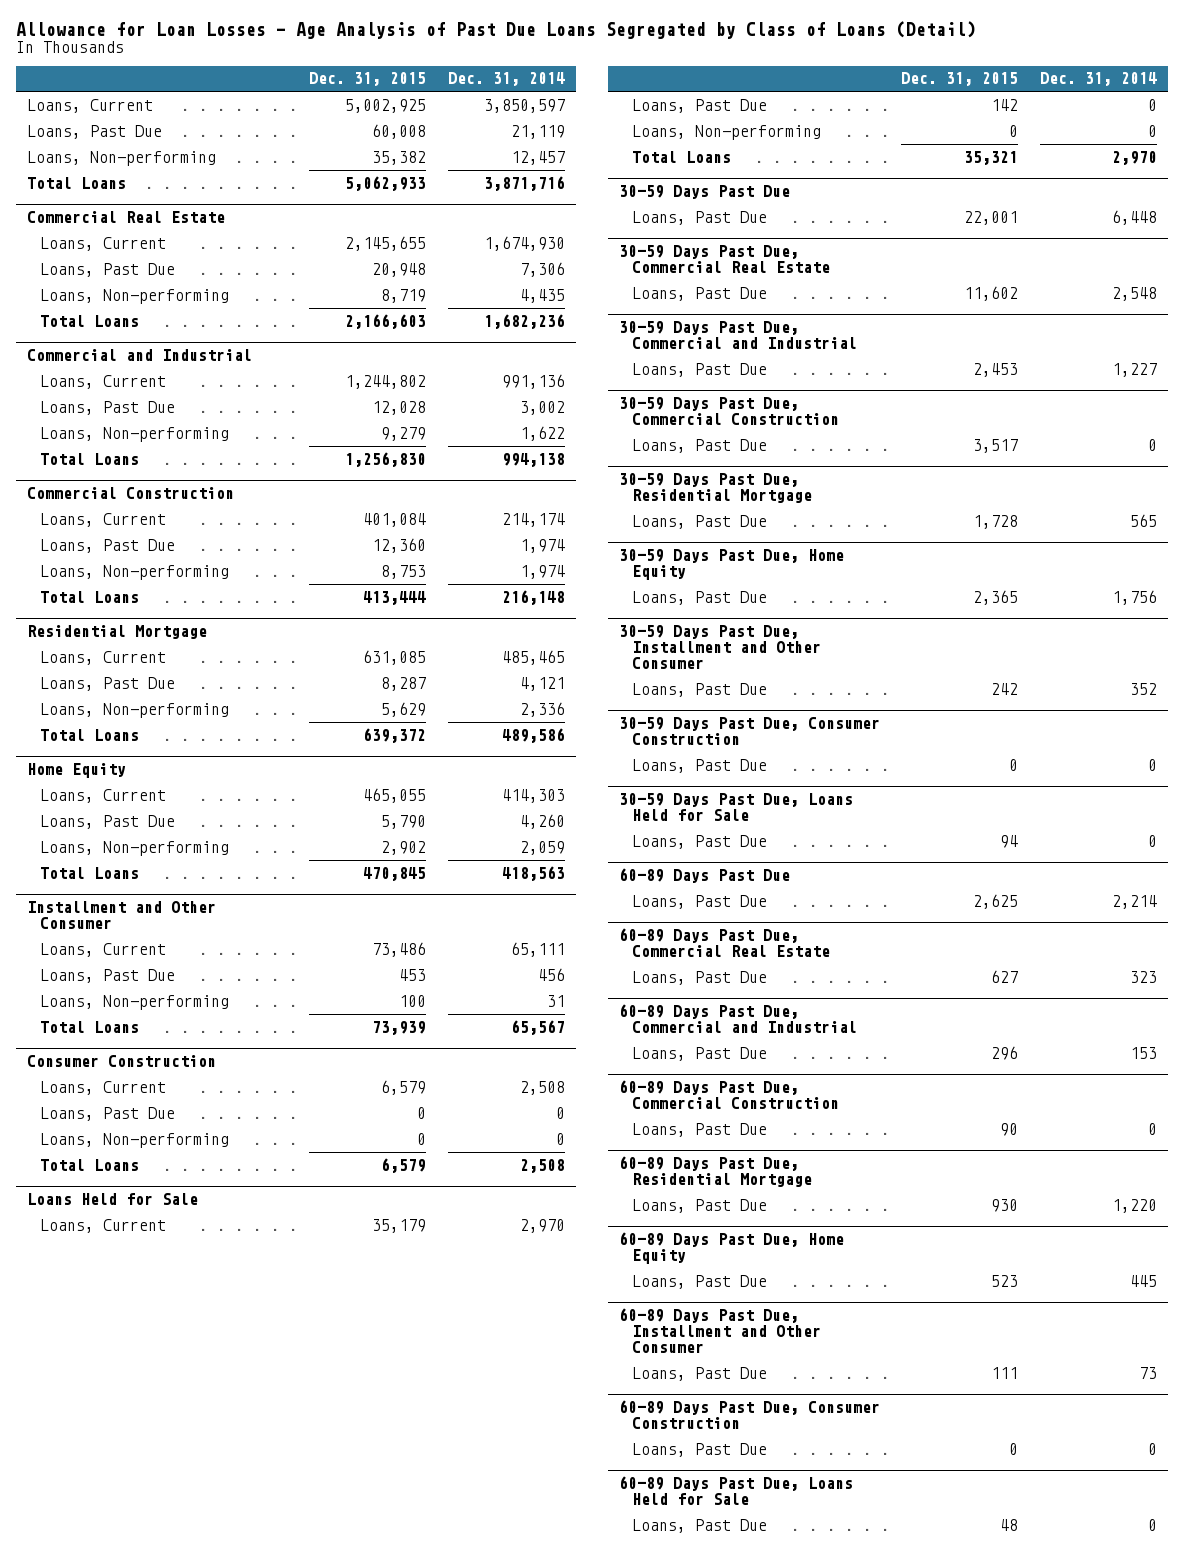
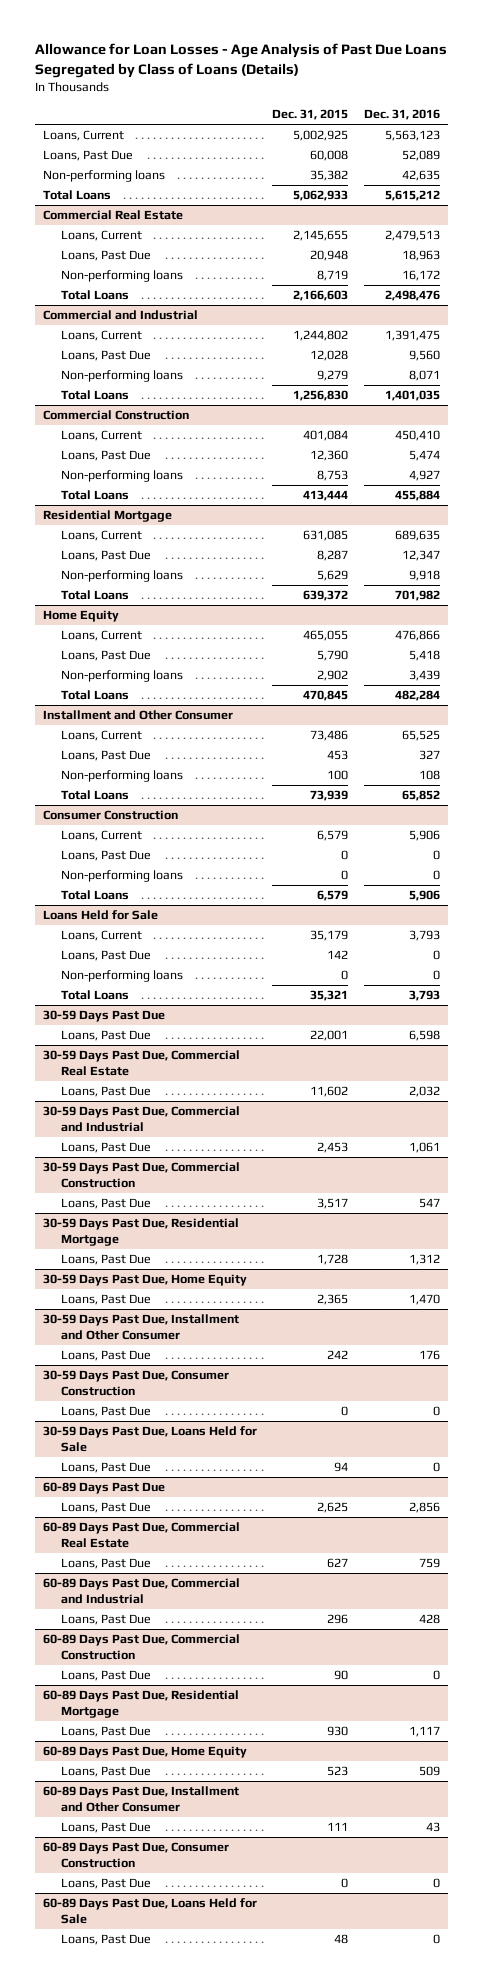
- Allowance for Loan Losses - Age Analysis of Past Due Loans Segregated by Class of Loans (Detail)
+ Allowance for Loan Losses - Age Analysis of Past Due Loans Segregated by Class of Loans (Details)
- | Dec. 31, 2015 | Dec. 31, 2014
+ | Dec. 31, 2015 | Dec. 31, 2016
- Loans, Non-performing | 35,382 | 12,457
+ Non-performing loans | 35,382 | 42,635
@ Commercial Real Estate
- Loans, Non-performing | 8,719 | 4,435
+ Non-performing loans | 8,719 | 16,172
@ Commercial and Industrial
- Loans, Non-performing | 9,279 | 1,622
+ Non-performing loans | 9,279 | 8,071
@ Commercial Construction
- Loans, Non-performing | 8,753 | 1,974
+ Non-performing loans | 8,753 | 4,927
@ Residential Mortgage
- Loans, Non-performing | 5,629 | 2,336
+ Non-performing loans | 5,629 | 9,918
@ Home Equity
- Loans, Non-performing | 2,902 | 2,059
+ Non-performing loans | 2,902 | 3,439
@ Installment and Other Consumer
- Loans, Non-performing | 100 | 31
+ Non-performing loans | 100 | 108
@ Consumer Construction
- Loans, Non-performing | 0 | 0
+ Non-performing loans | 0 | 0
@ Loans Held for Sale
- Loans, Non-performing | 0 | 0
+ Non-performing loans | 0 | 0

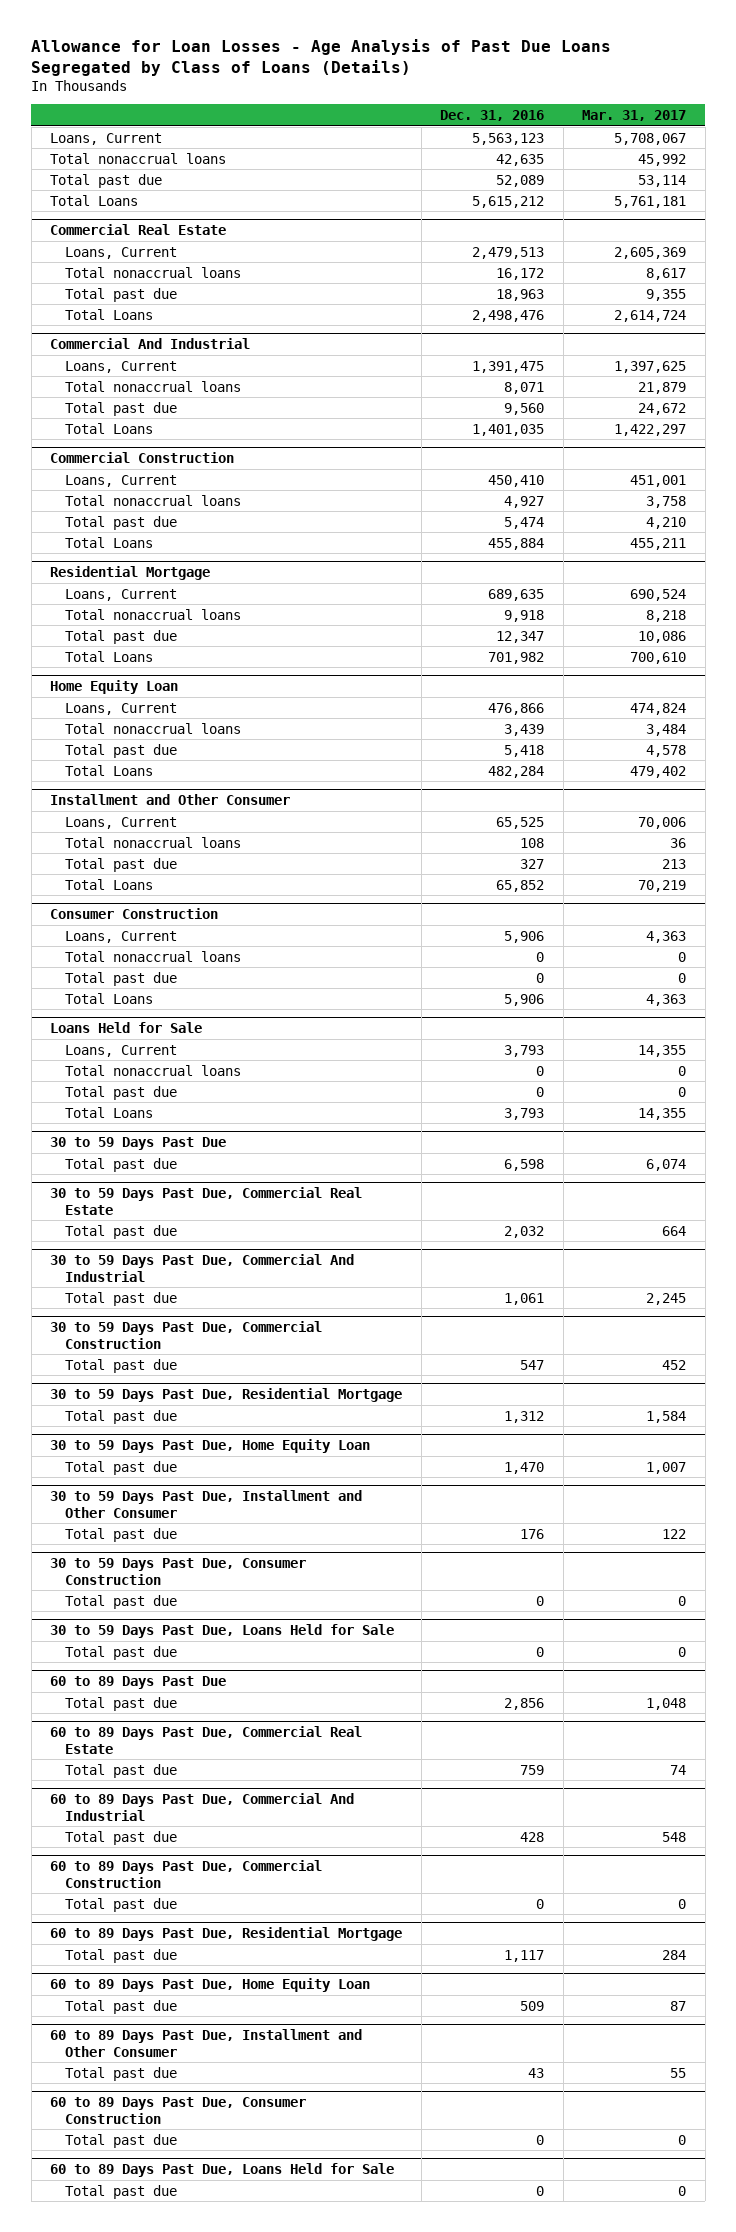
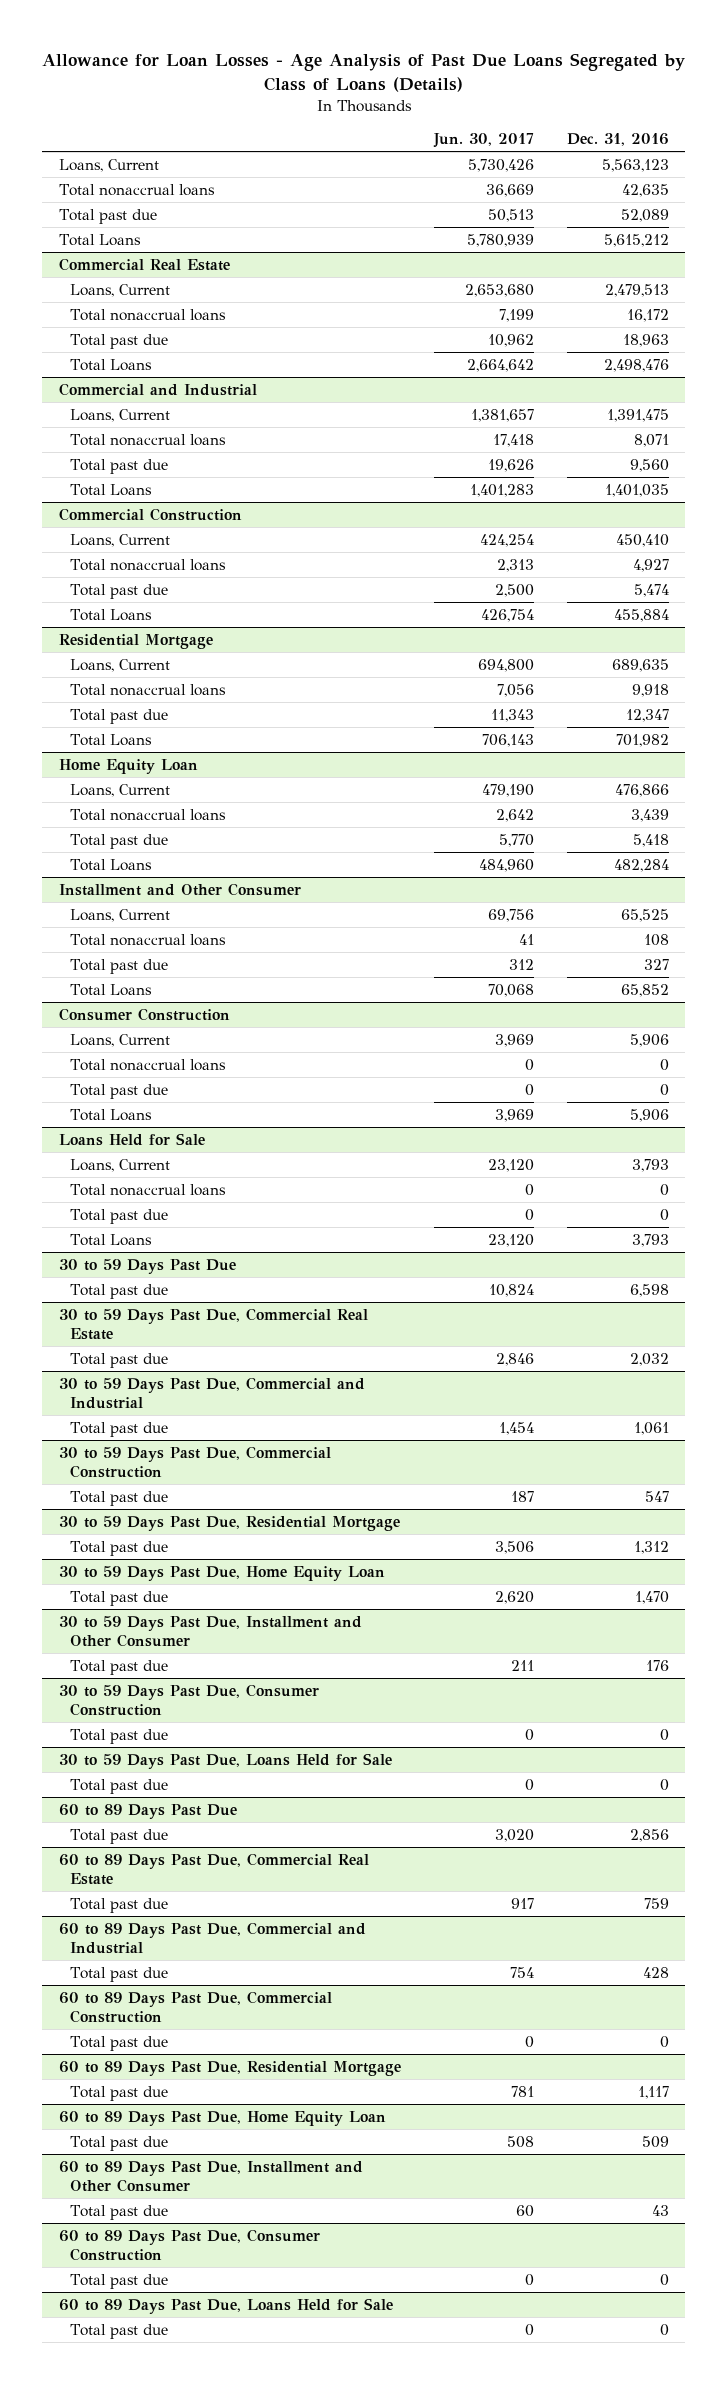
- | Dec. 31, 2016 | Mar. 31, 2017
+ | Jun. 30, 2017 | Dec. 31, 2016
- Commercial And Industrial
+ Commercial and Industrial
- 30 to 59 Days Past Due, Commercial And Industrial
+ 30 to 59 Days Past Due, Commercial and Industrial
- 60 to 89 Days Past Due, Commercial And Industrial
+ 60 to 89 Days Past Due, Commercial and Industrial

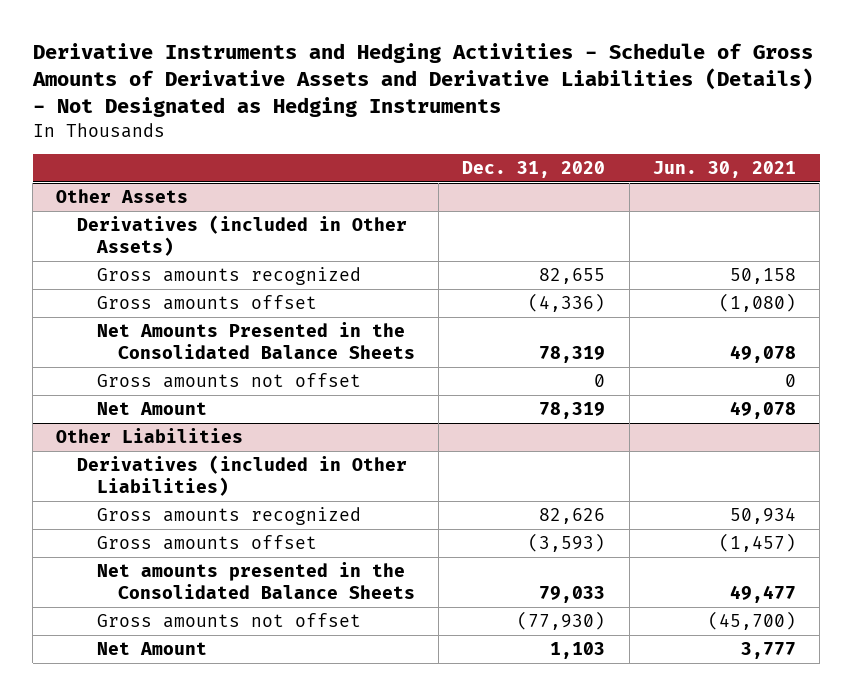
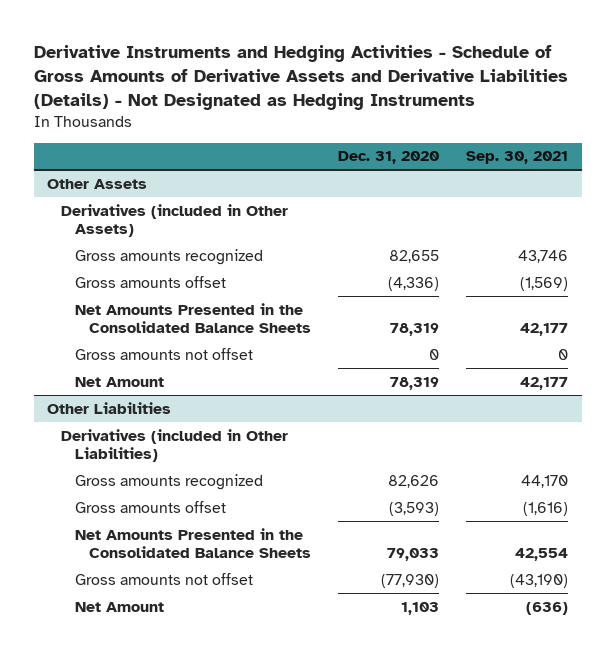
- | Dec. 31, 2020 | Jun. 30, 2021
+ | Dec. 31, 2020 | Sep. 30, 2021
@ Other Liabilities
- Net amounts presented in the Consolidated Balance Sheets | 79,033 | 49,477
+ Net Amounts Presented in the Consolidated Balance Sheets | 79,033 | 42,554

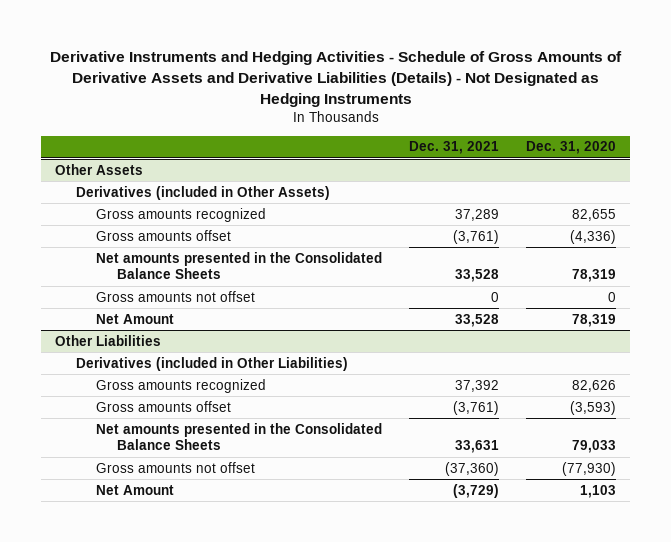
- | Dec. 31, 2020 | Sep. 30, 2021
+ | Dec. 31, 2021 | Dec. 31, 2020
@ Other Assets
- Net Amounts Presented in the Consolidated Balance Sheets | 78,319 | 42,177
+ Net amounts presented in the Consolidated Balance Sheets | 33,528 | 78,319
@ Other Liabilities
- Net Amounts Presented in the Consolidated Balance Sheets | 79,033 | 42,554
+ Net amounts presented in the Consolidated Balance Sheets | 33,631 | 79,033

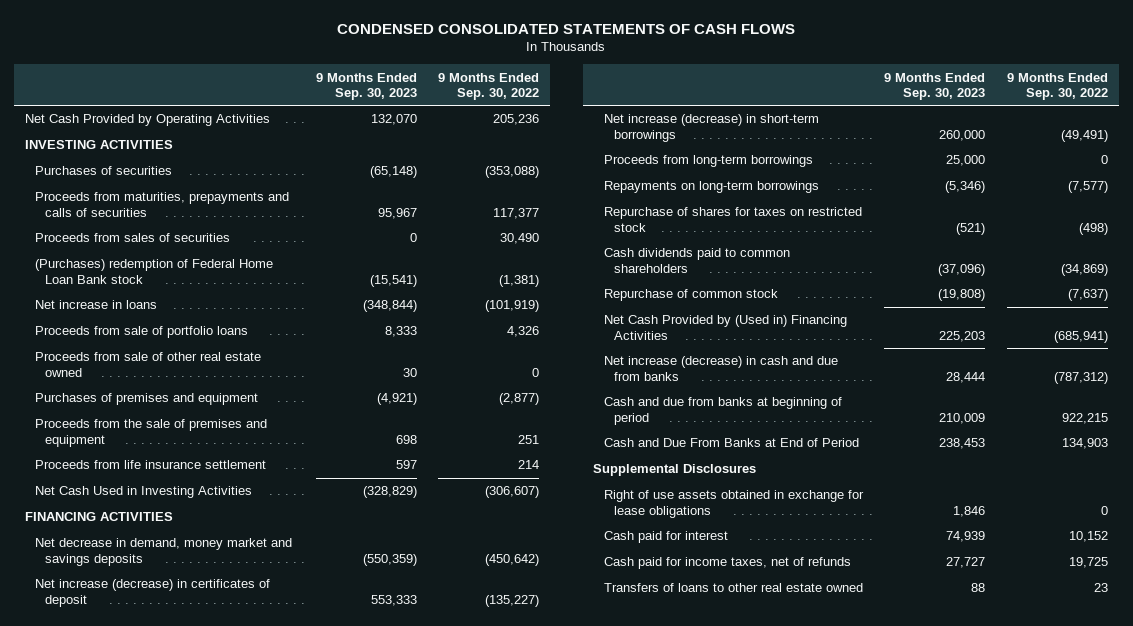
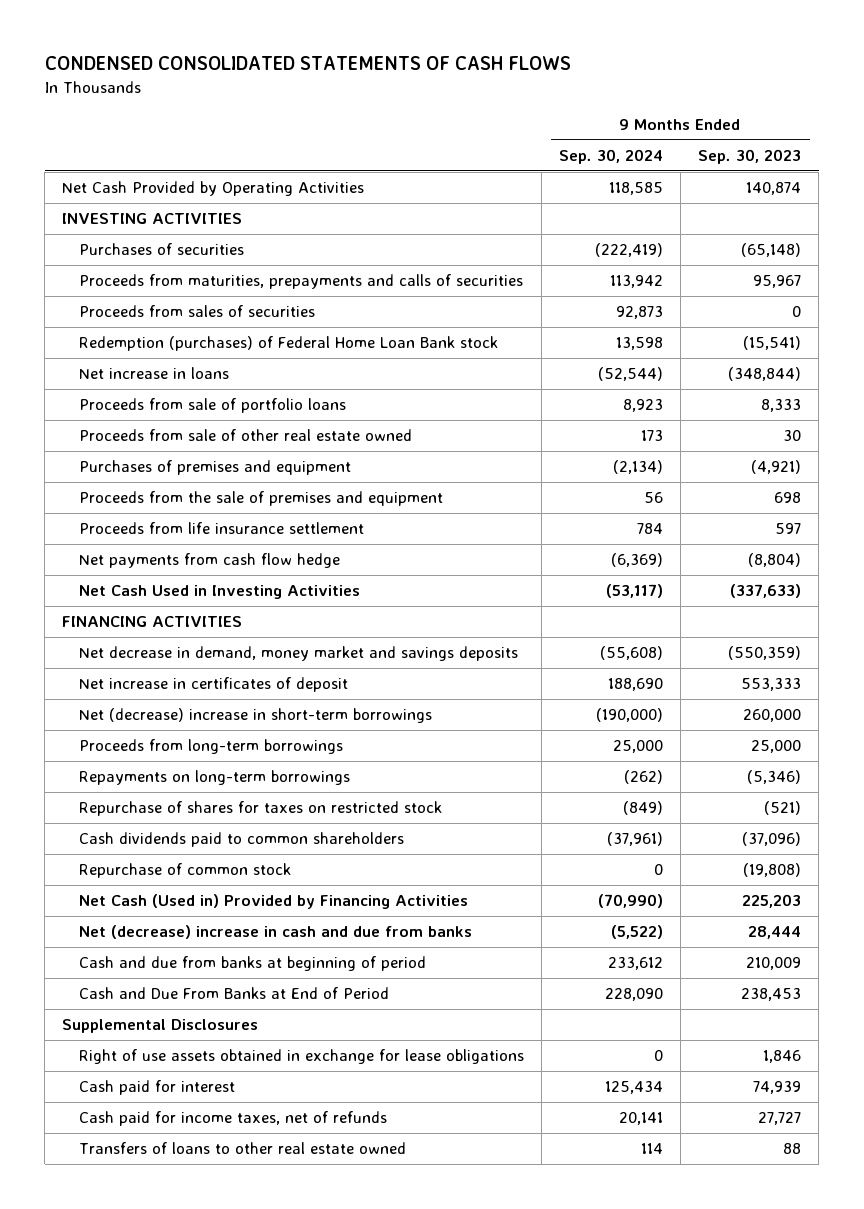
- | 9 Months Ended Sep. 30, 2023 | 9 Months Ended Sep. 30, 2022
+ | 9 Months Ended Sep. 30, 2024 | 9 Months Ended Sep. 30, 2023
- Net Cash Provided by Operating Activities | 132,070 | 205,236
+ Net Cash Provided by Operating Activities | 118,585 | 140,874
- (Purchases) redemption of Federal Home Loan Bank stock | (15,541) | (1,381)
+ Redemption (purchases) of Federal Home Loan Bank stock | 13,598 | (15,541)
- Net Cash Used in Investing Activities | (328,829) | (306,607)
+ Net payments from cash flow hedge | (6,369) | (8,804)
+ Net Cash Used in Investing Activities | (53,117) | (337,633)
- Net increase (decrease) in certificates of deposit | 553,333 | (135,227)
- Net increase (decrease) in short-term borrowings | 260,000 | (49,491)
+ Net increase in certificates of deposit | 188,690 | 553,333
+ Net (decrease) increase in short-term borrowings | (190,000) | 260,000
- Net Cash Provided by (Used in) Financing Activities | 225,203 | (685,941)
- Net increase (decrease) in cash and due from banks | 28,444 | (787,312)
+ Net Cash (Used in) Provided by Financing Activities | (70,990) | 225,203
+ Net (decrease) increase in cash and due from banks | (5,522) | 28,444

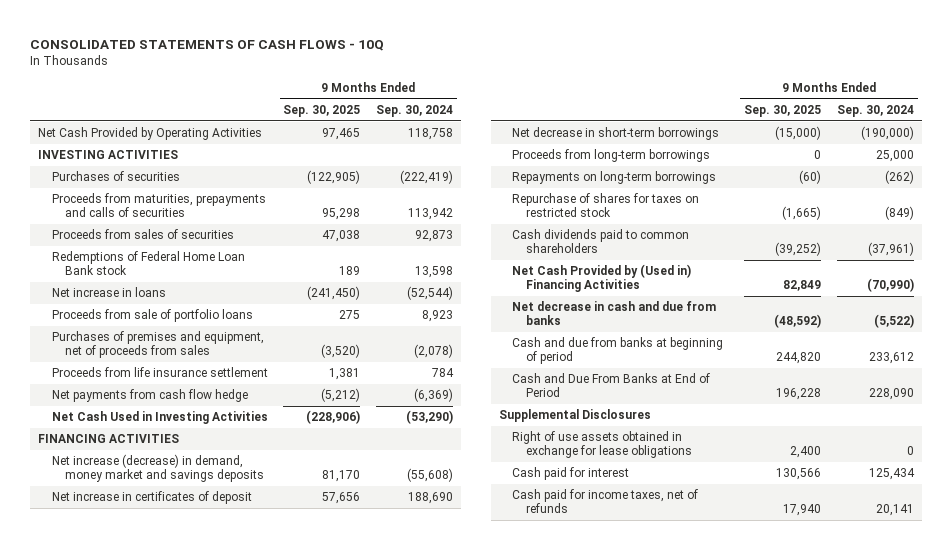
- CONDENSED CONSOLIDATED STATEMENTS OF CASH FLOWS
+ CONSOLIDATED STATEMENTS OF CASH FLOWS - 10Q
- | 9 Months Ended Sep. 30, 2024 | 9 Months Ended Sep. 30, 2023
+ | 9 Months Ended Sep. 30, 2025 | 9 Months Ended Sep. 30, 2024
- Net Cash Provided by Operating Activities | 118,585 | 140,874
+ Net Cash Provided by Operating Activities | 97,465 | 118,758
- Redemption (purchases) of Federal Home Loan Bank stock | 13,598 | (15,541)
+ Redemptions of Federal Home Loan Bank stock | 189 | 13,598
- Proceeds from sale of other real estate owned | 173 | 30
- Purchases of premises and equipment | (2,134) | (4,921)
- Proceeds from the sale of premises and equipment | 56 | 698
+ Purchases of premises and equipment, net of proceeds from sales | (3,520) | (2,078)
- Net Cash Used in Investing Activities | (53,117) | (337,633)
+ Net Cash Used in Investing Activities | (228,906) | (53,290)
- Net decrease in demand, money market and savings deposits | (55,608) | (550,359)
+ Net increase (decrease) in demand, money market and savings deposits | 81,170 | (55,608)
- Net (decrease) increase in short-term borrowings | (190,000) | 260,000
+ Net decrease in short-term borrowings | (15,000) | (190,000)
- Repurchase of common stock | 0 | (19,808)
- Net Cash (Used in) Provided by Financing Activities | (70,990) | 225,203
- Net (decrease) increase in cash and due from banks | (5,522) | 28,444
+ Net Cash Provided by (Used in) Financing Activities | 82,849 | (70,990)
+ Net decrease in cash and due from banks | (48,592) | (5,522)
- Transfers of loans to other real estate owned | 114 | 88

